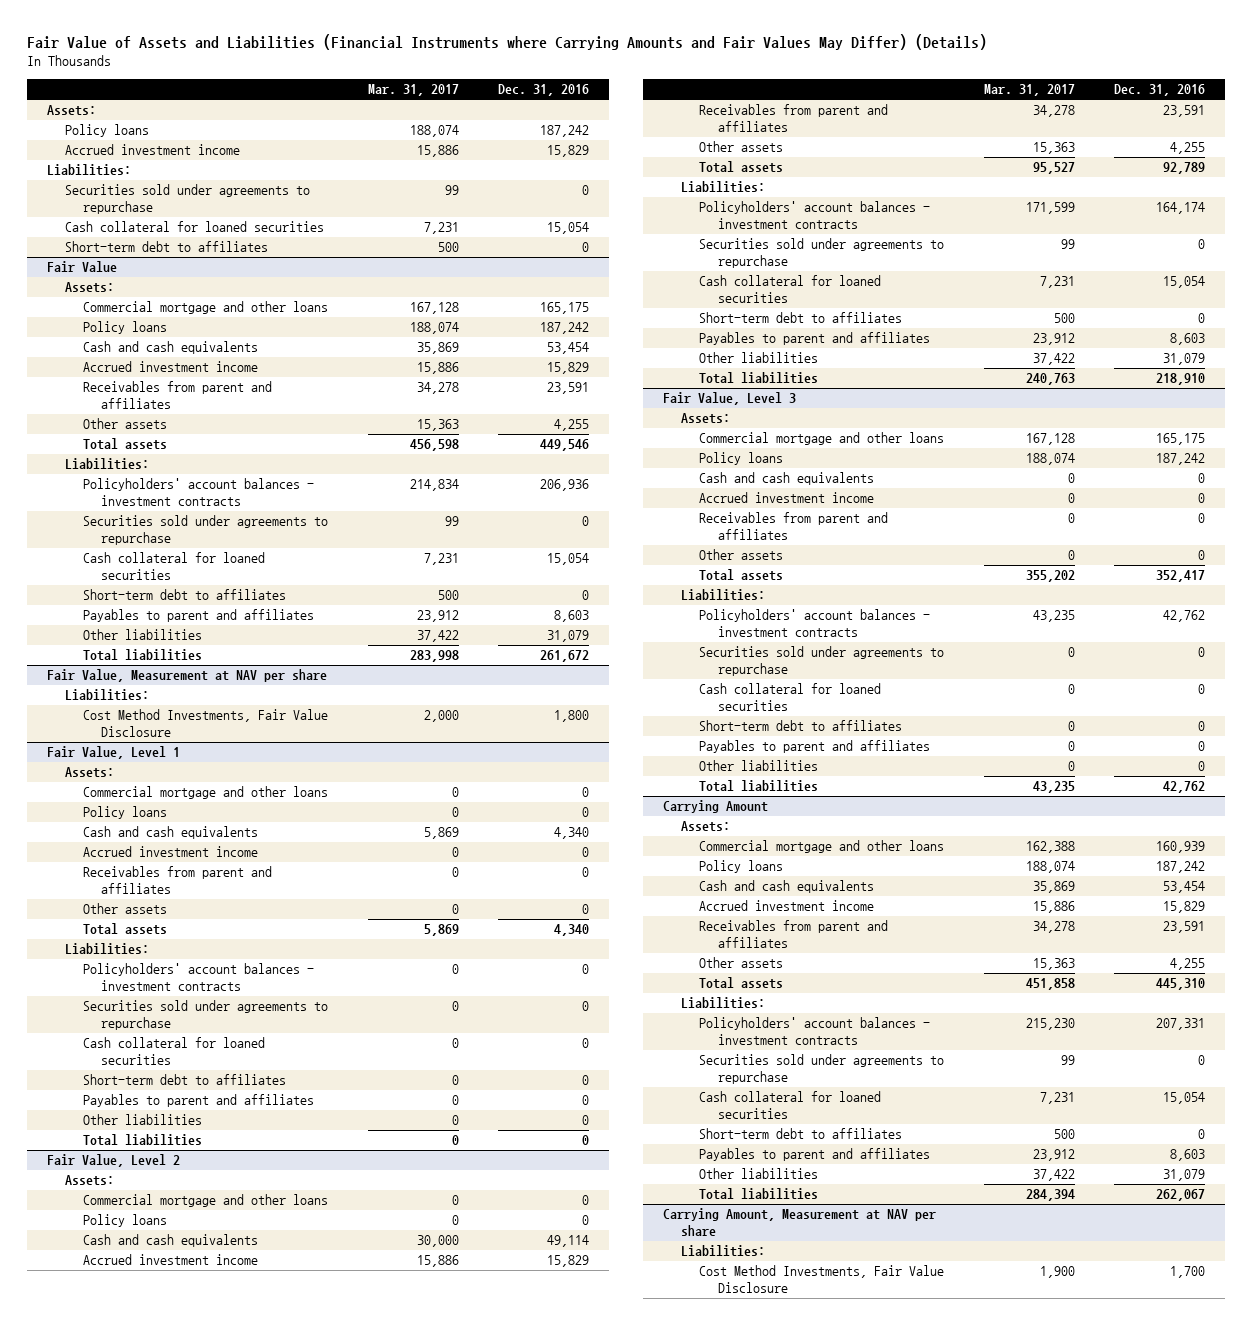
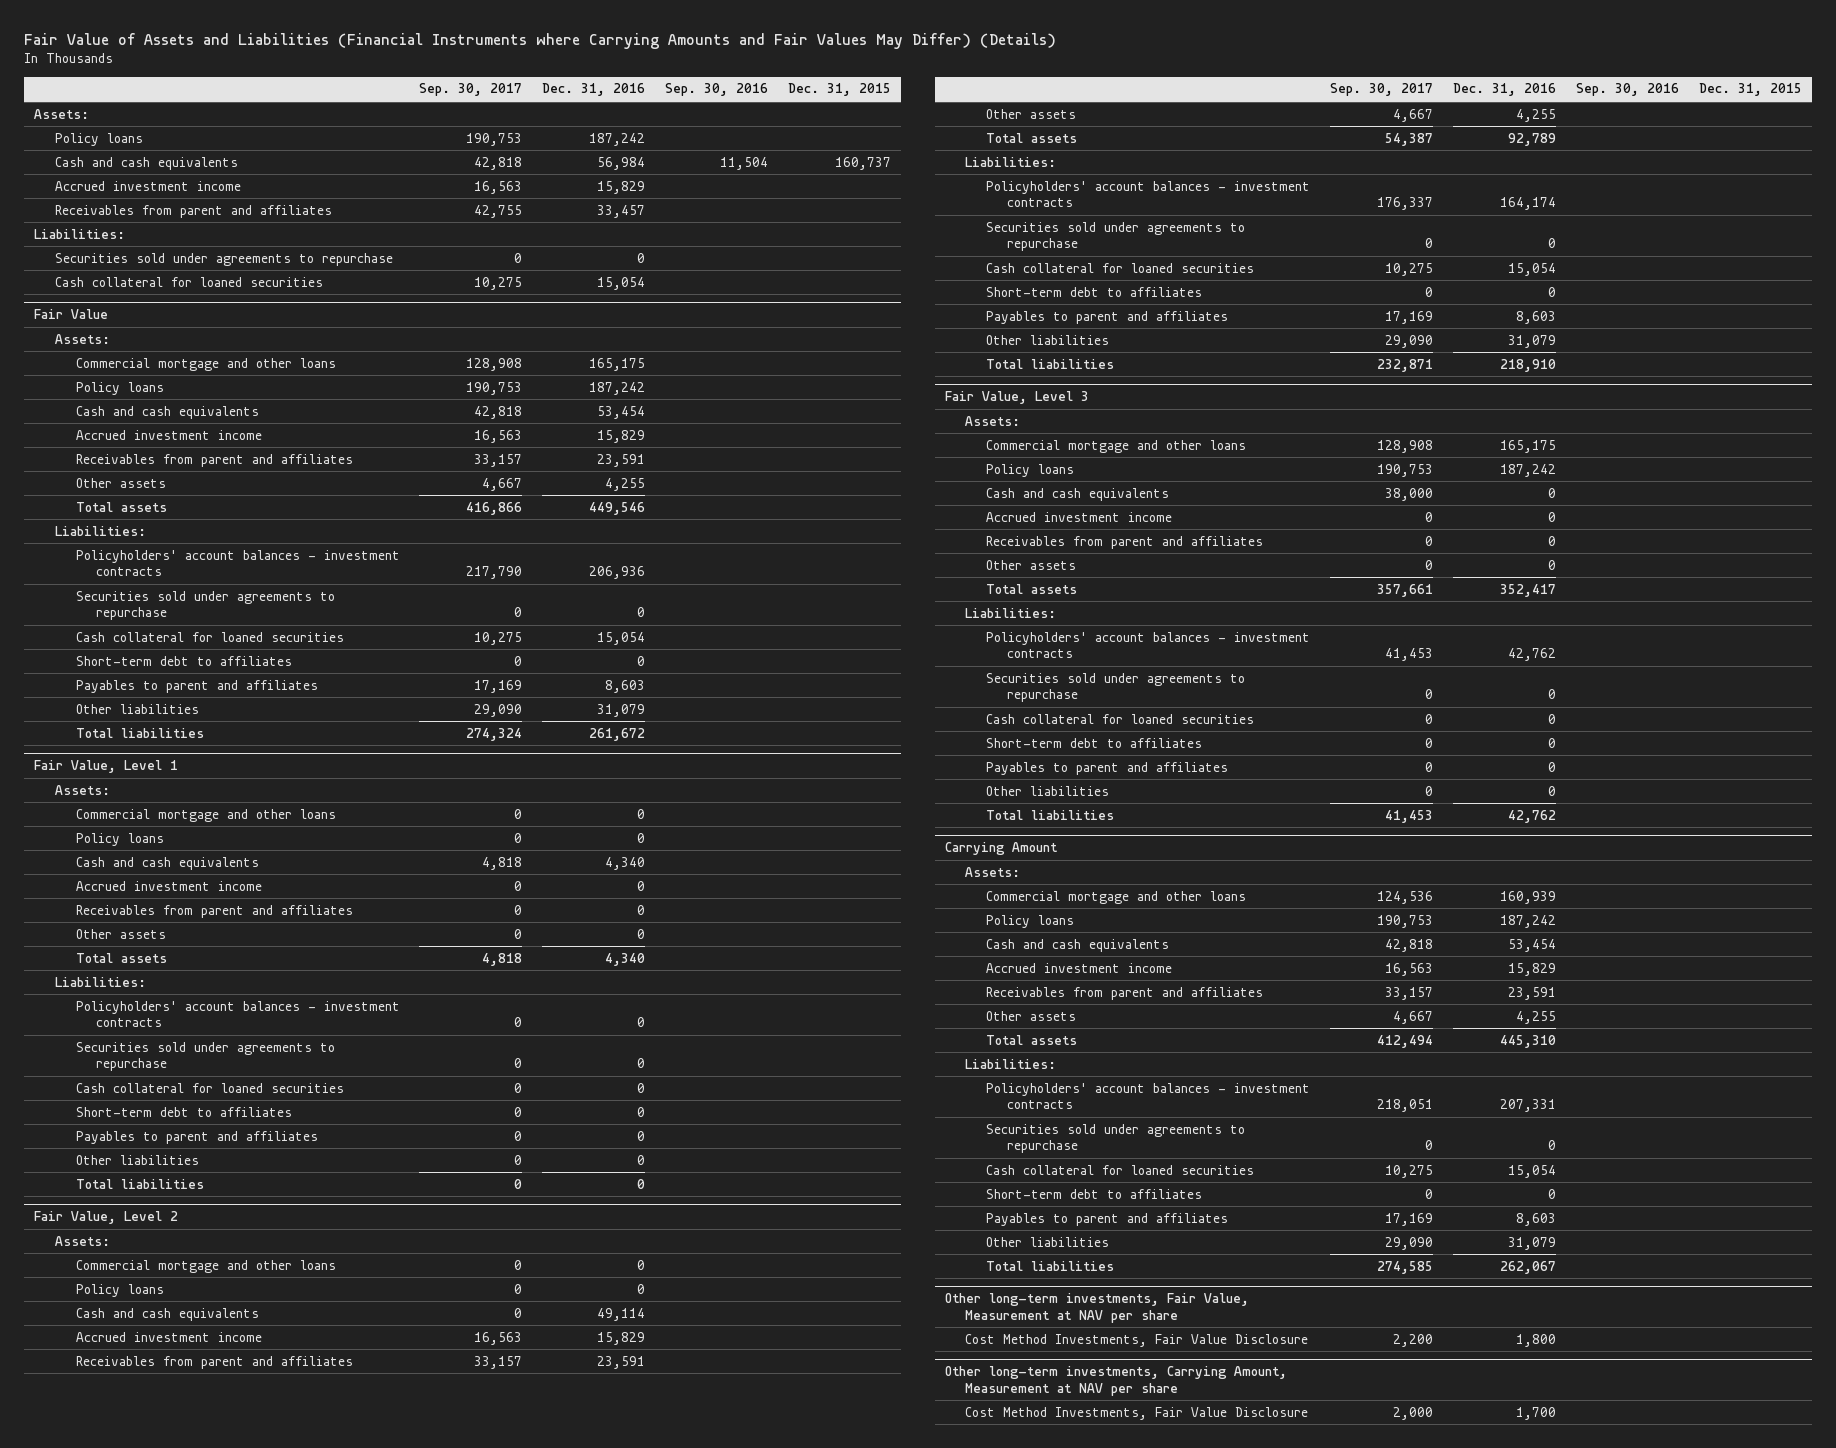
- | Mar. 31, 2017 | Dec. 31, 2016
+ | Sep. 30, 2017 | Dec. 31, 2016 | Sep. 30, 2016 | Dec. 31, 2015
+ Cash and cash equivalents | 42,818 | 56,984 | 11,504 | 160,737
+ Receivables from parent and affiliates | 42,755 | 33,457 | |
- Short-term debt to affiliates | 500 | 0
- Fair Value, Measurement at NAV per share
- Liabilities:
- Cost Method Investments, Fair Value Disclosure | 2,000 | 1,800
- Carrying Amount, Measurement at NAV per share
- Liabilities:
+ Other long-term investments, Fair Value, Measurement at NAV per share
+ Cost Method Investments, Fair Value Disclosure | 2,200 | 1,800 | |
+ Other long-term investments, Carrying Amount, Measurement at NAV per share

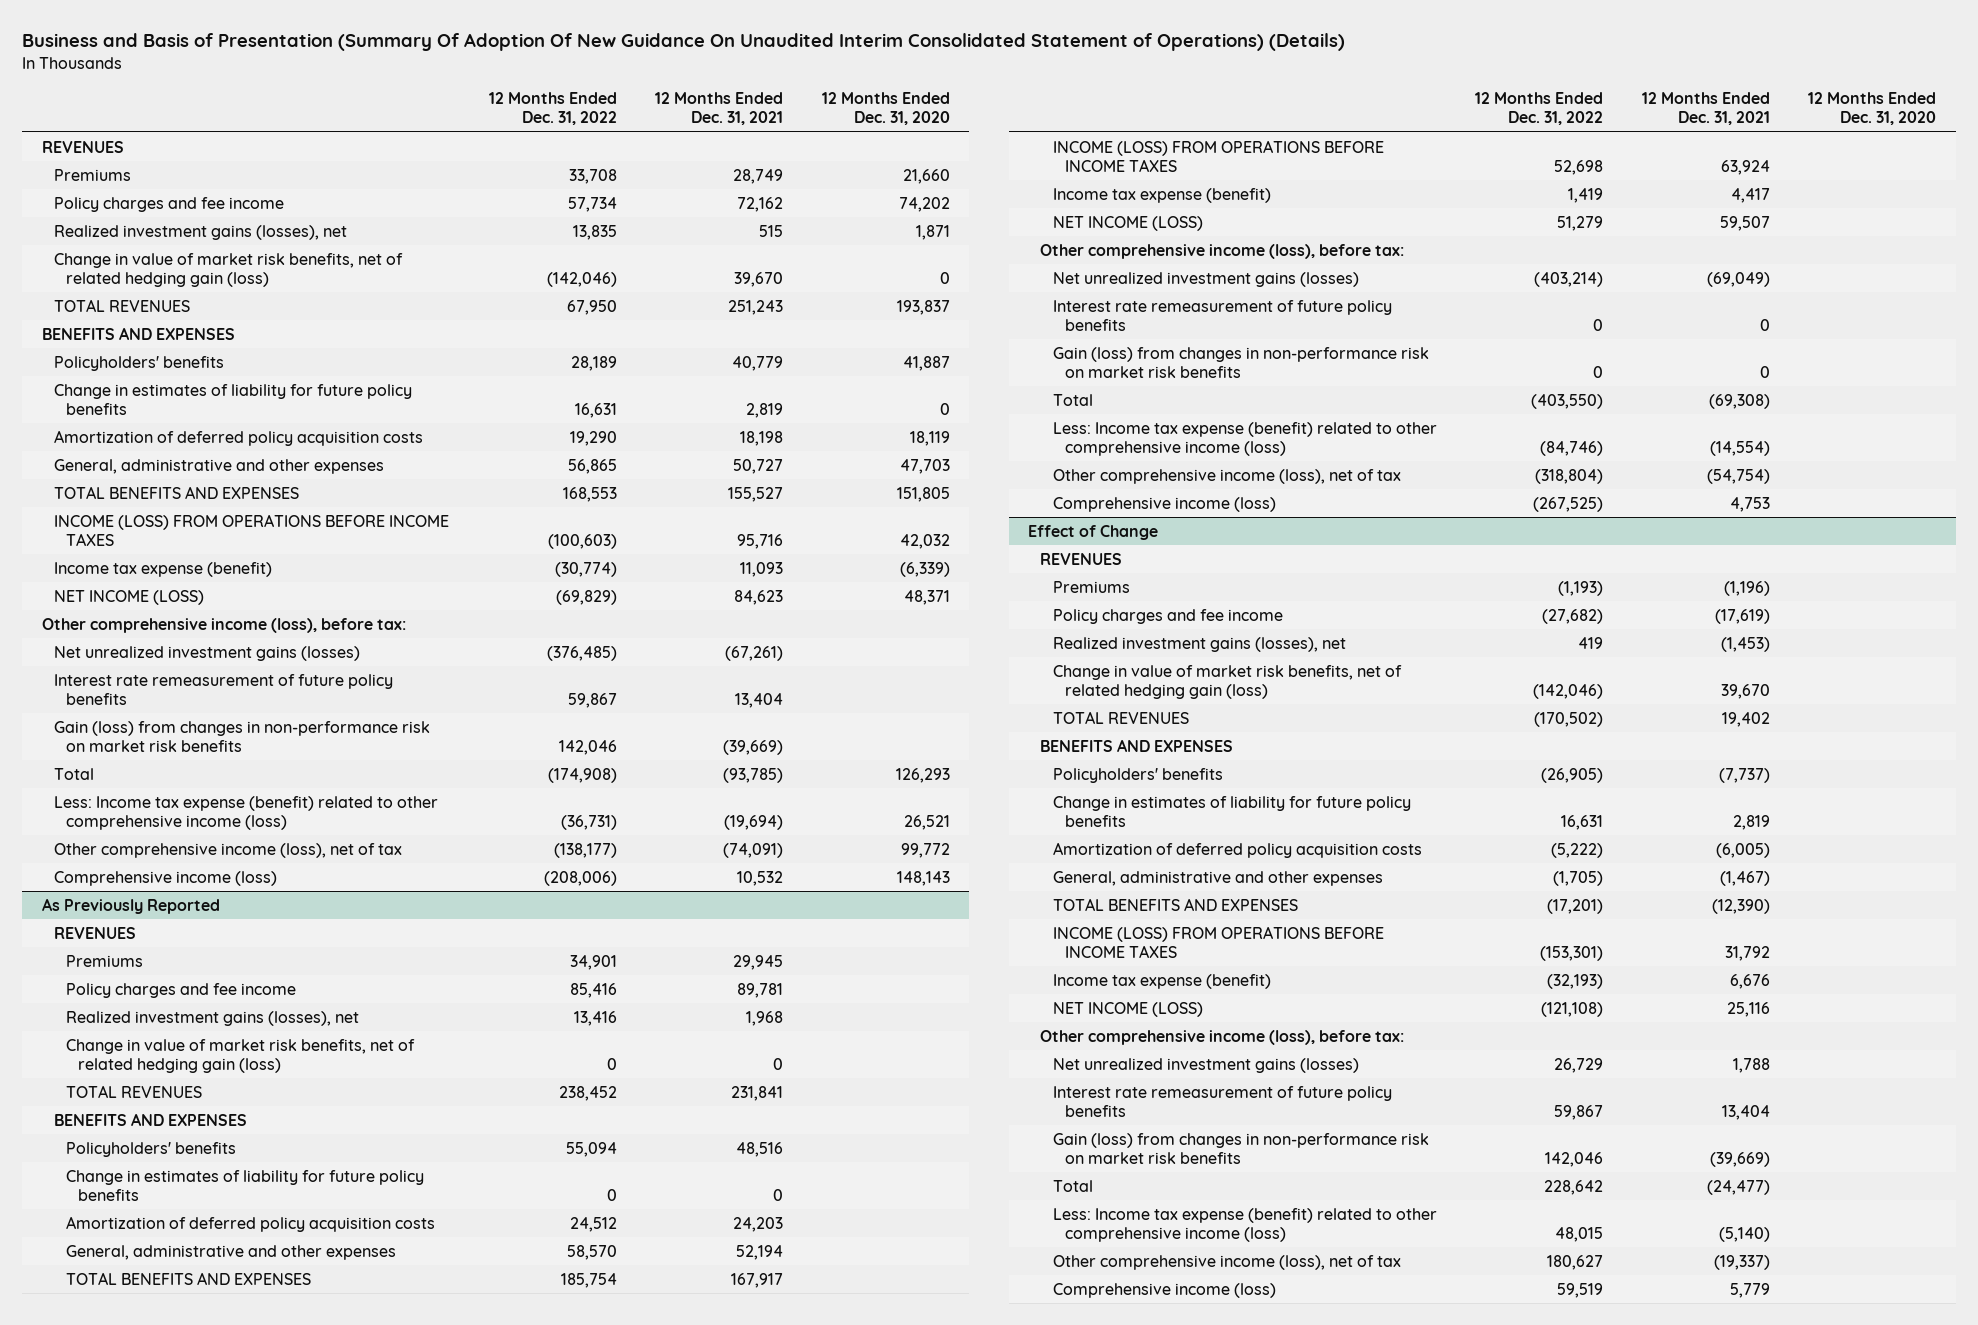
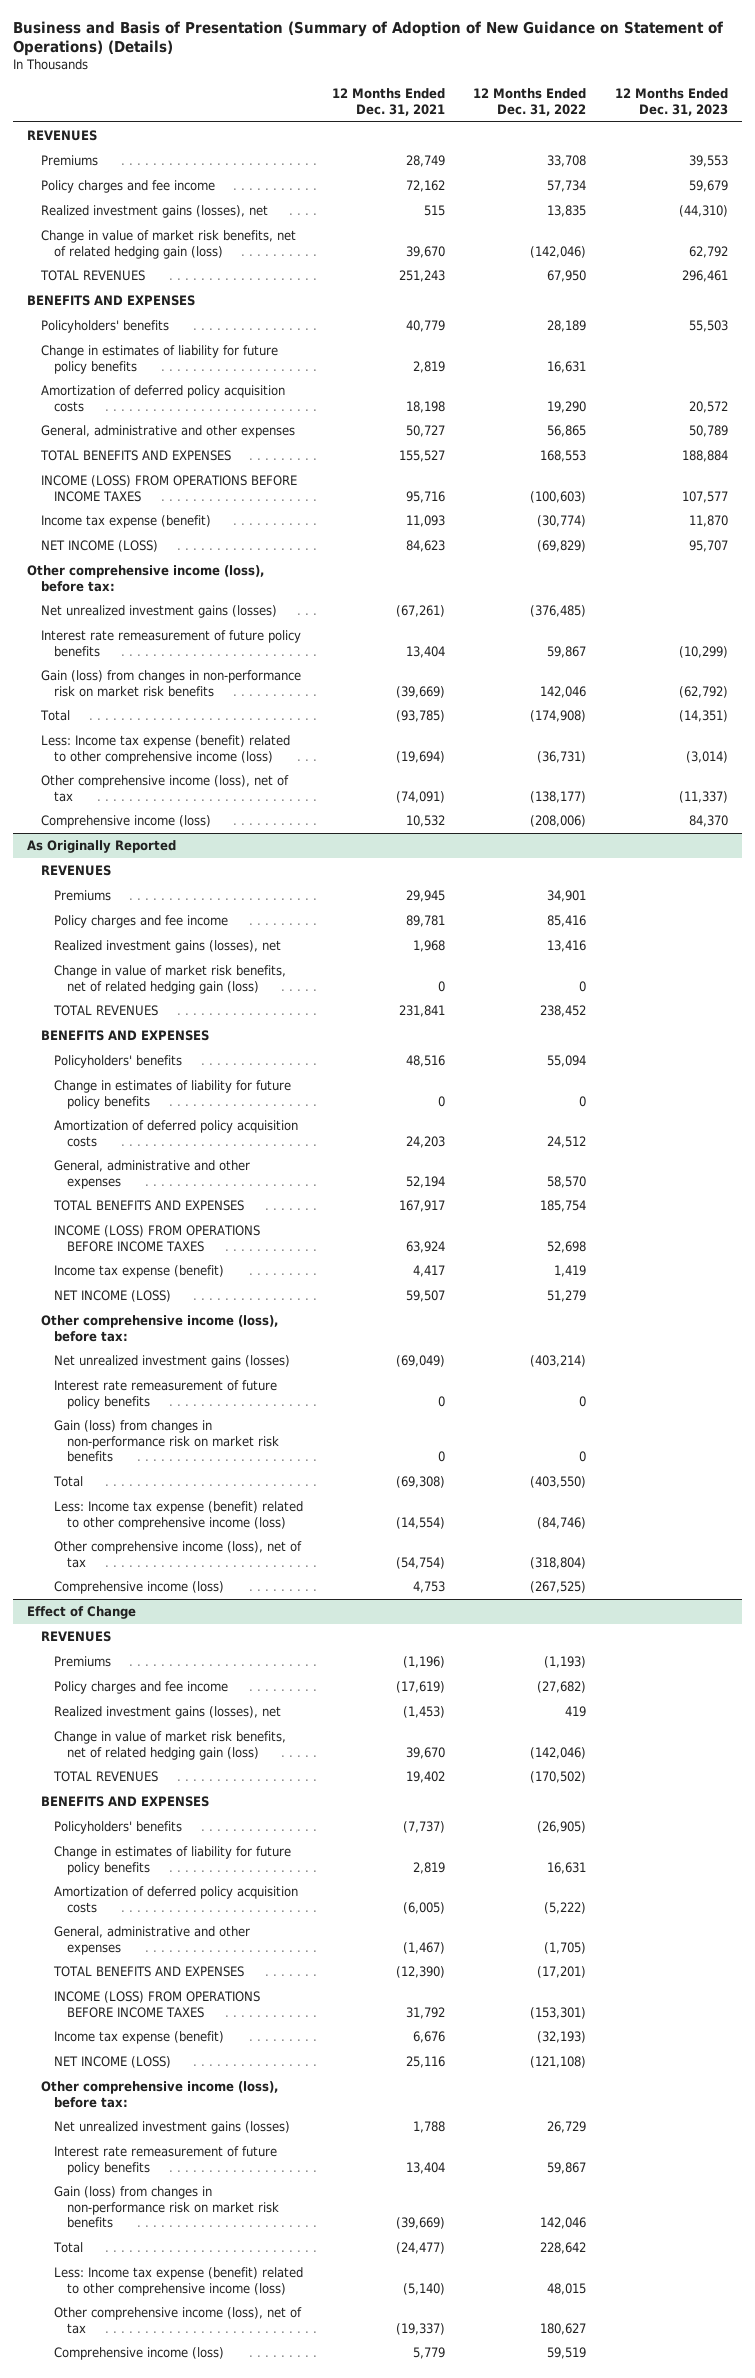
- Business and Basis of Presentation (Summary Of Adoption Of New Guidance On Unaudited Interim Consolidated Statement of Operations) (Details)
+ Business and Basis of Presentation (Summary of Adoption of New Guidance on Statement of Operations) (Details)
- | 12 Months Ended Dec. 31, 2022 | 12 Months Ended Dec. 31, 2021 | 12 Months Ended Dec. 31, 2020
+ | 12 Months Ended Dec. 31, 2021 | 12 Months Ended Dec. 31, 2022 | 12 Months Ended Dec. 31, 2023
- As Previously Reported
+ As Originally Reported

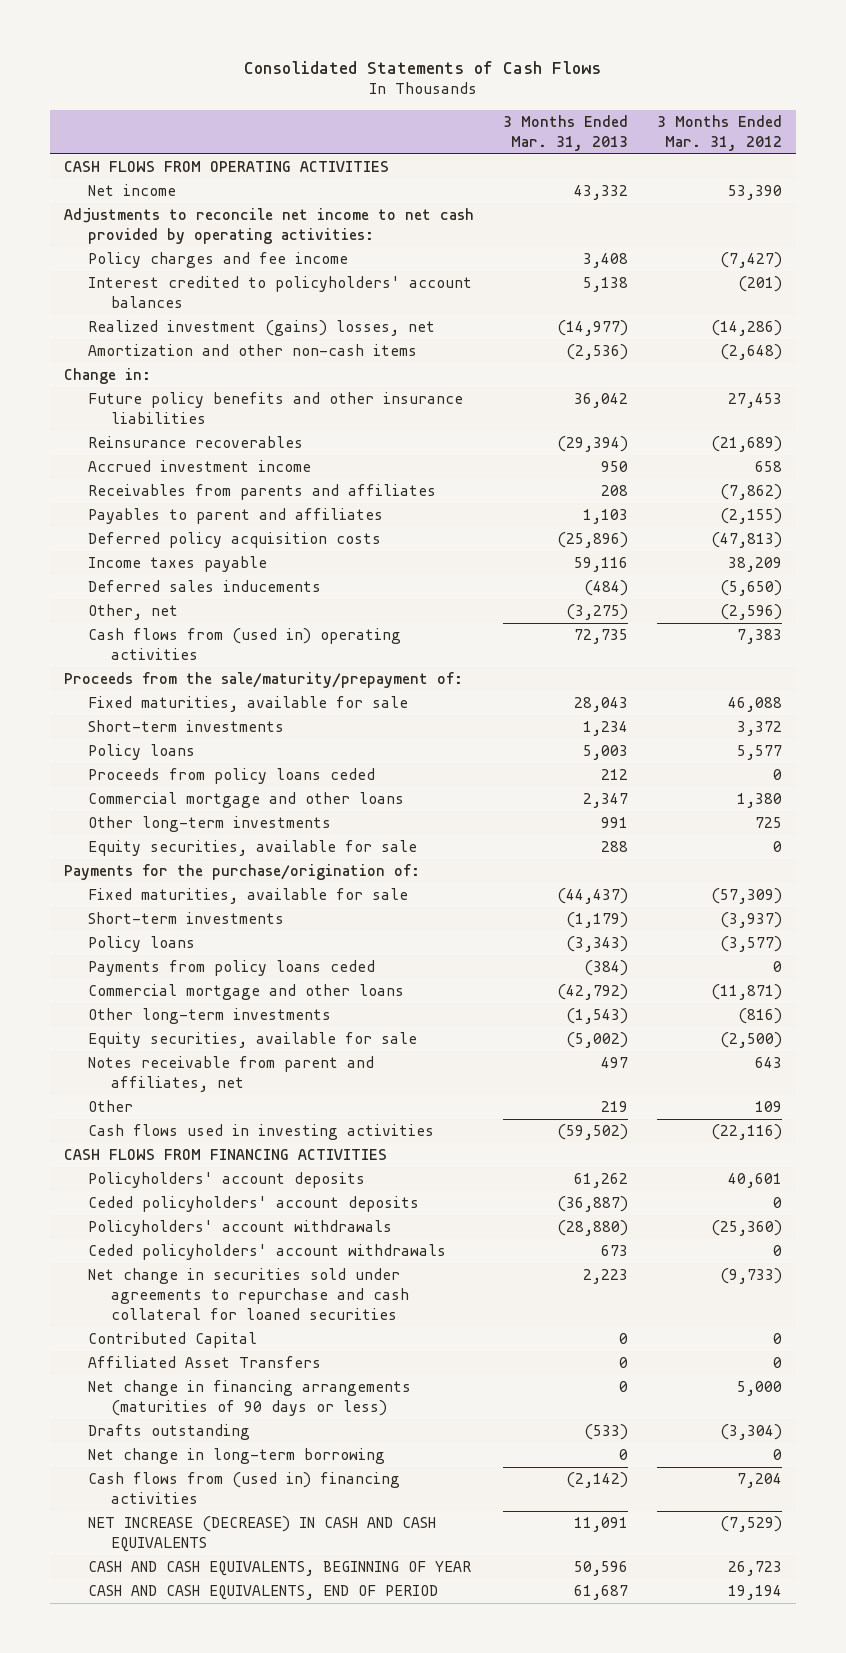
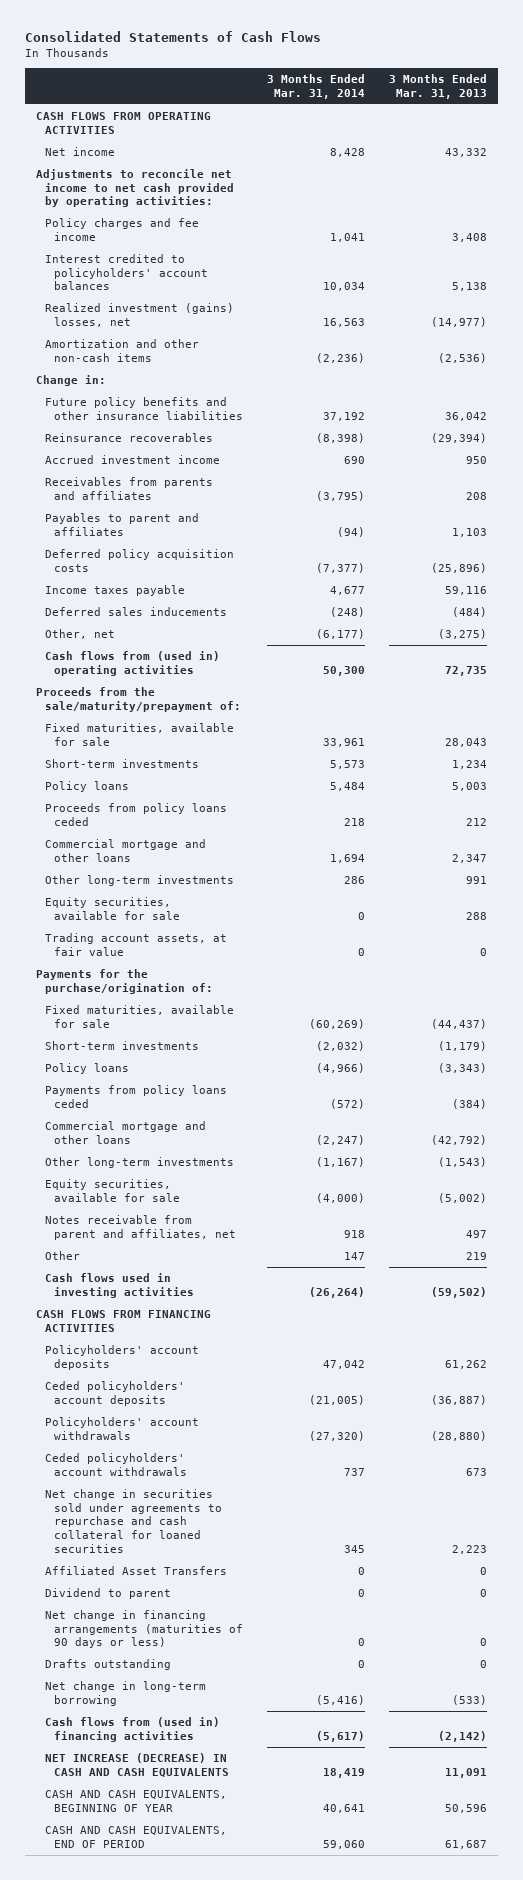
- | 3 Months Ended Mar. 31, 2013 | 3 Months Ended Mar. 31, 2012
+ | 3 Months Ended Mar. 31, 2014 | 3 Months Ended Mar. 31, 2013
+ Trading account assets, at fair value | 0 | 0
- Contributed Capital | 0 | 0
+ Dividend to parent | 0 | 0
- Drafts outstanding | (533) | (3,304)
- Net change in long-term borrowing | 0 | 0
+ Drafts outstanding | 0 | 0
+ Net change in long-term borrowing | (5,416) | (533)

